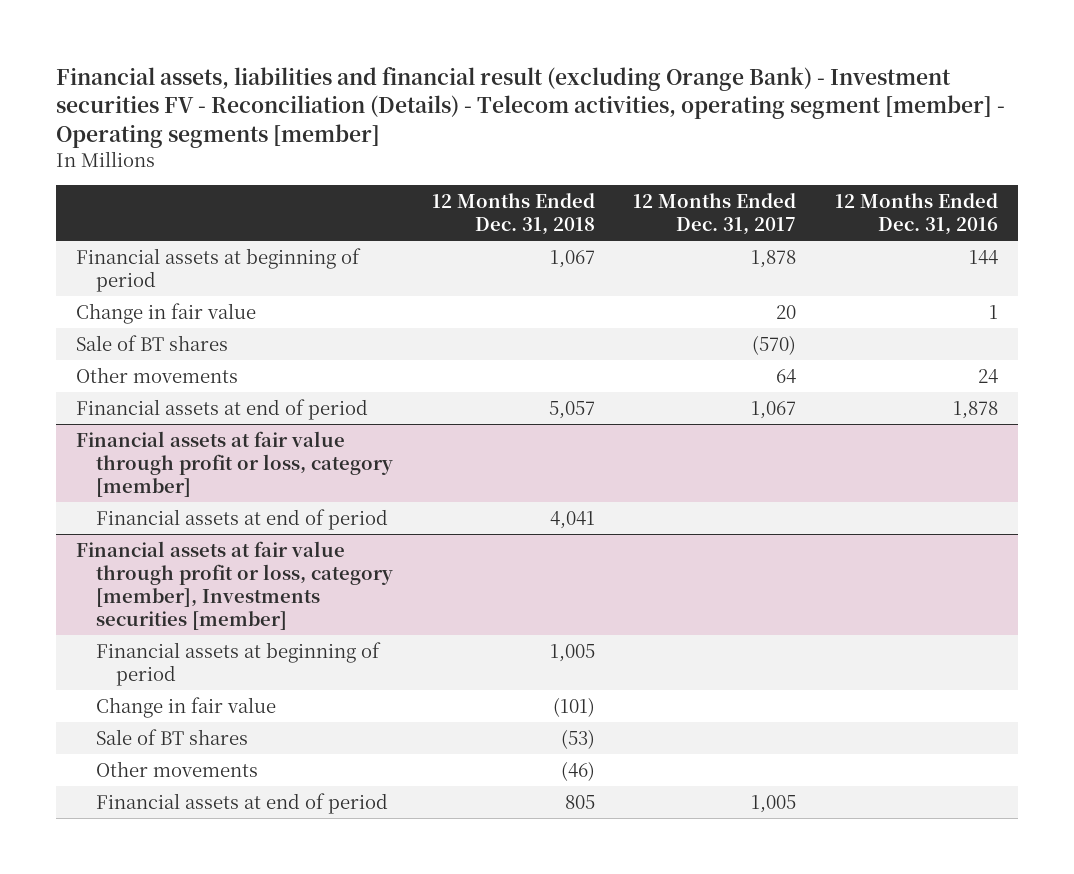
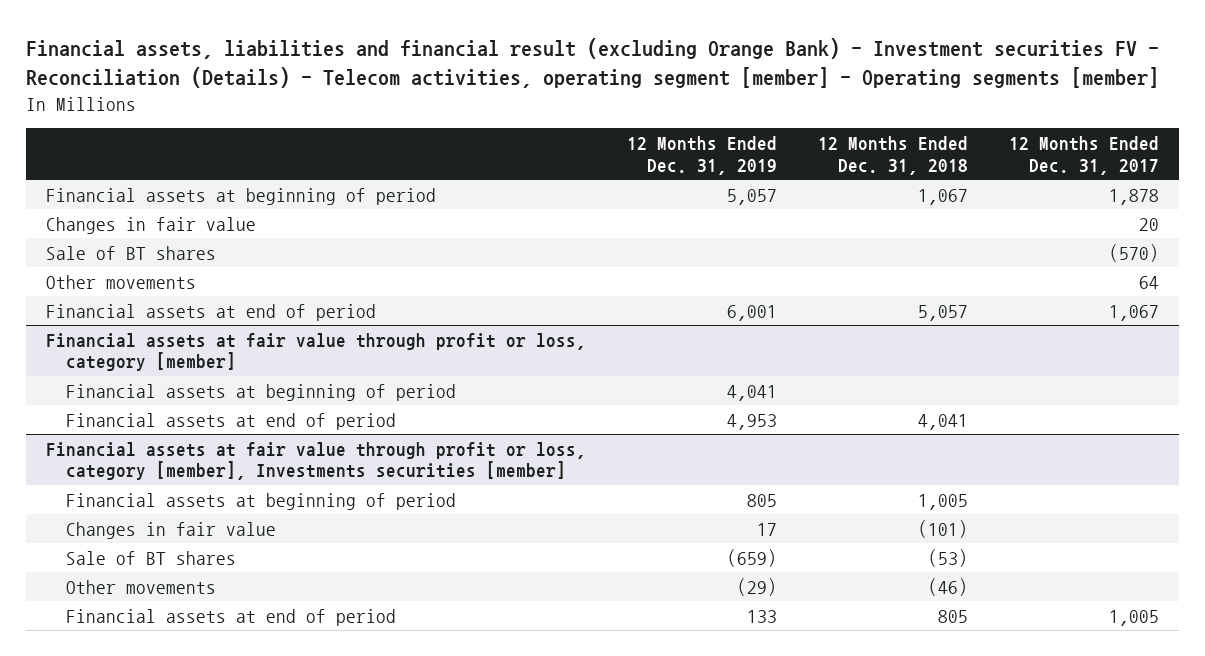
- | 12 Months Ended Dec. 31, 2018 | 12 Months Ended Dec. 31, 2017 | 12 Months Ended Dec. 31, 2016
+ | 12 Months Ended Dec. 31, 2019 | 12 Months Ended Dec. 31, 2018 | 12 Months Ended Dec. 31, 2017
- Change in fair value | | 20 | 1
+ Changes in fair value | | | 20
@ Financial assets at fair value through profit or loss, category [member]
+ Financial assets at beginning of period | 4,041 | |
@ Financial assets at fair value through profit or loss, category [member], Investments securities [member]
- Change in fair value | (101) | |
+ Changes in fair value | 17 | (101) |

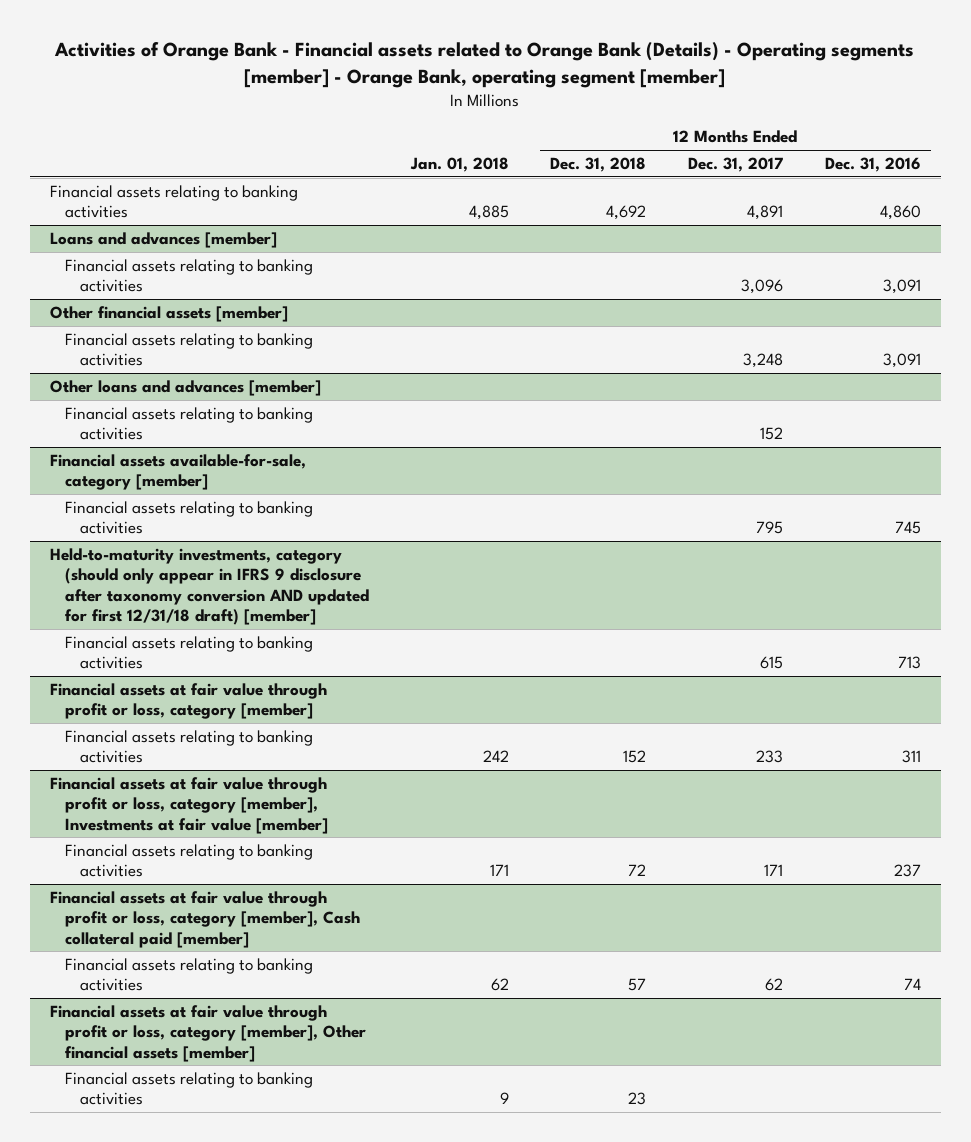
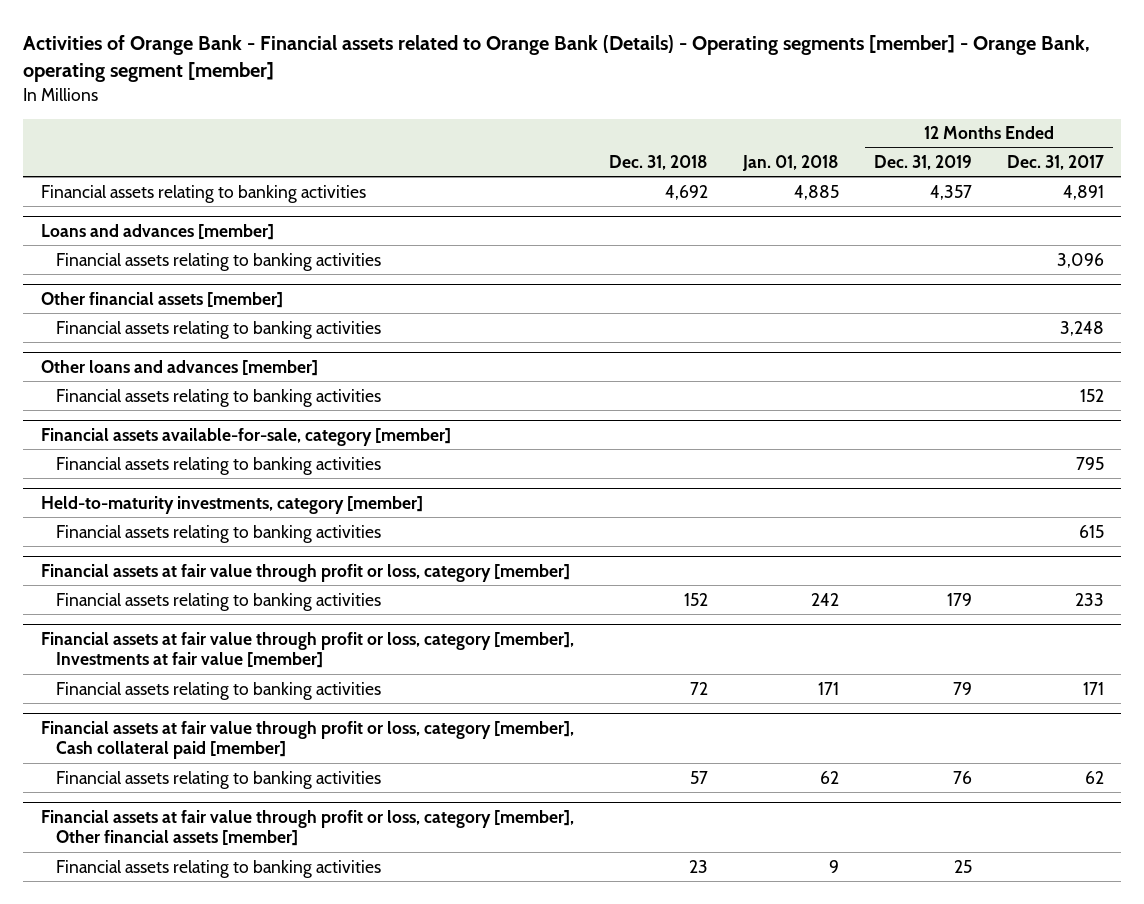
- | Jan. 01, 2018 | 12 Months Ended Dec. 31, 2018 | 12 Months Ended Dec. 31, 2017 | 12 Months Ended Dec. 31, 2016
+ | Dec. 31, 2018 | Jan. 01, 2018 | 12 Months Ended Dec. 31, 2019 | 12 Months Ended Dec. 31, 2017
- Held-to-maturity investments, category (should only appear in IFRS 9 disclosure after taxonomy conversion AND updated for first 12/31/18 draft) [member]
+ Held-to-maturity investments, category [member]

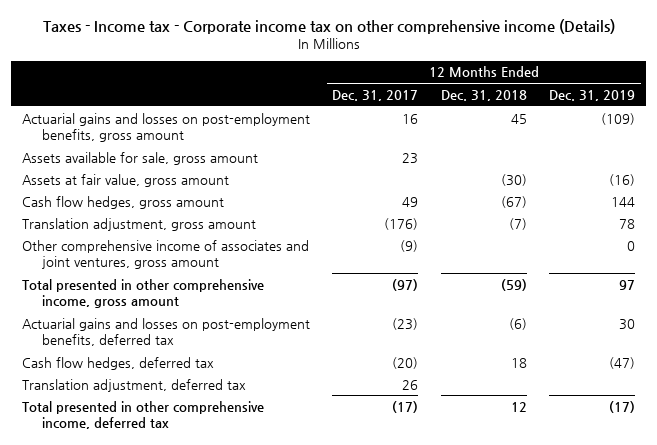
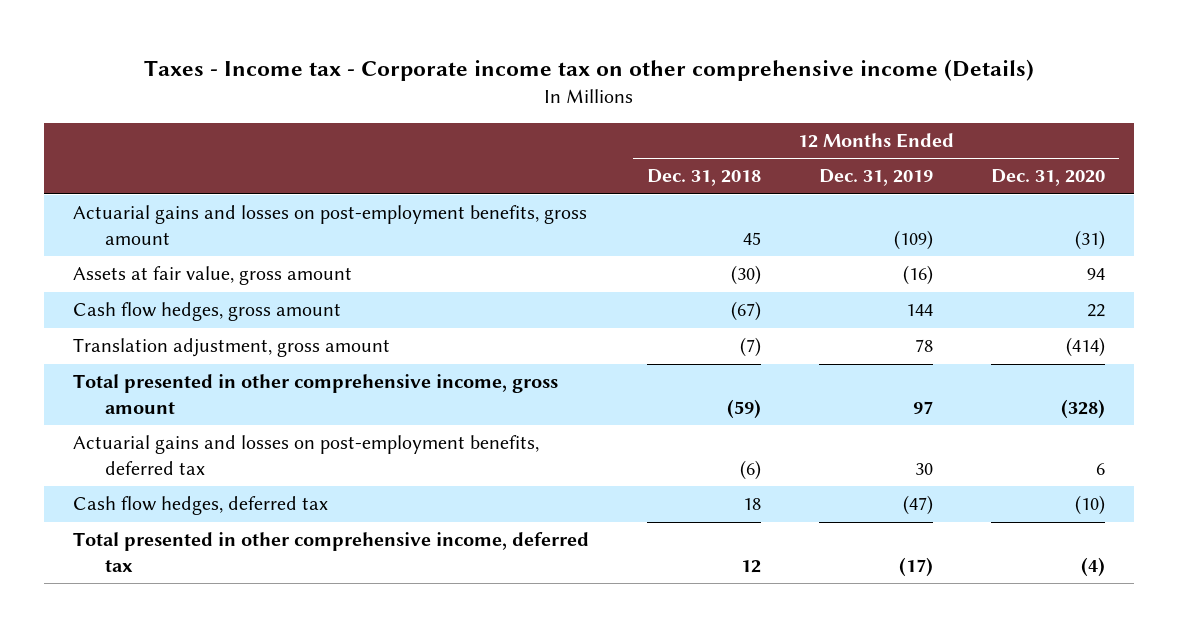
- | 12 Months Ended Dec. 31, 2017 | 12 Months Ended Dec. 31, 2018 | 12 Months Ended Dec. 31, 2019
+ | 12 Months Ended Dec. 31, 2018 | 12 Months Ended Dec. 31, 2019 | 12 Months Ended Dec. 31, 2020
- Assets available for sale, gross amount | 23 | |
- Other comprehensive income of associates and joint ventures, gross amount | (9) | | 0
- Translation adjustment, deferred tax | 26 | |

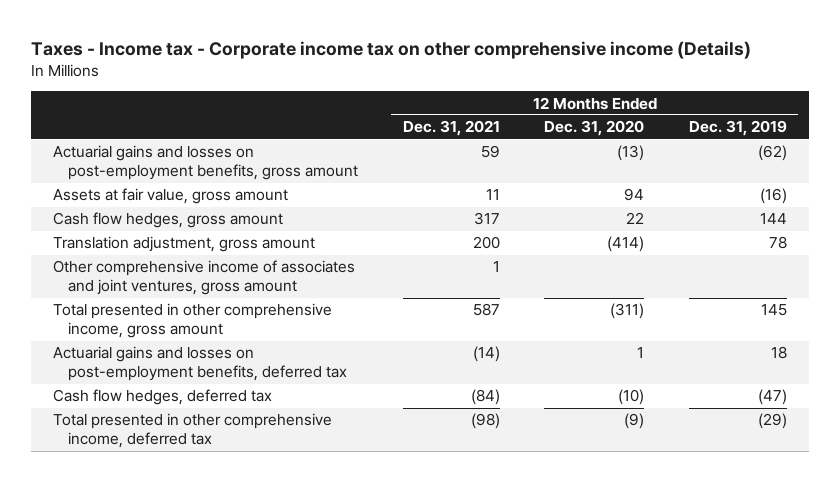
- | 12 Months Ended Dec. 31, 2018 | 12 Months Ended Dec. 31, 2019 | 12 Months Ended Dec. 31, 2020
+ | 12 Months Ended Dec. 31, 2021 | 12 Months Ended Dec. 31, 2020 | 12 Months Ended Dec. 31, 2019
- Actuarial gains and losses on post-employment benefits, gross amount | 45 | (109) | (31)
+ Actuarial gains and losses on post-employment benefits, gross amount | 59 | (13) | (62)
- Total presented in other comprehensive income, gross amount | (59) | 97 | (328)
- Actuarial gains and losses on post-employment benefits, deferred tax | (6) | 30 | 6
+ Other comprehensive income of associates and joint ventures, gross amount | 1 | |
+ Total presented in other comprehensive income, gross amount | 587 | (311) | 145
+ Actuarial gains and losses on post-employment benefits, deferred tax | (14) | 1 | 18
- Total presented in other comprehensive income, deferred tax | 12 | (17) | (4)
+ Total presented in other comprehensive income, deferred tax | (98) | (9) | (29)

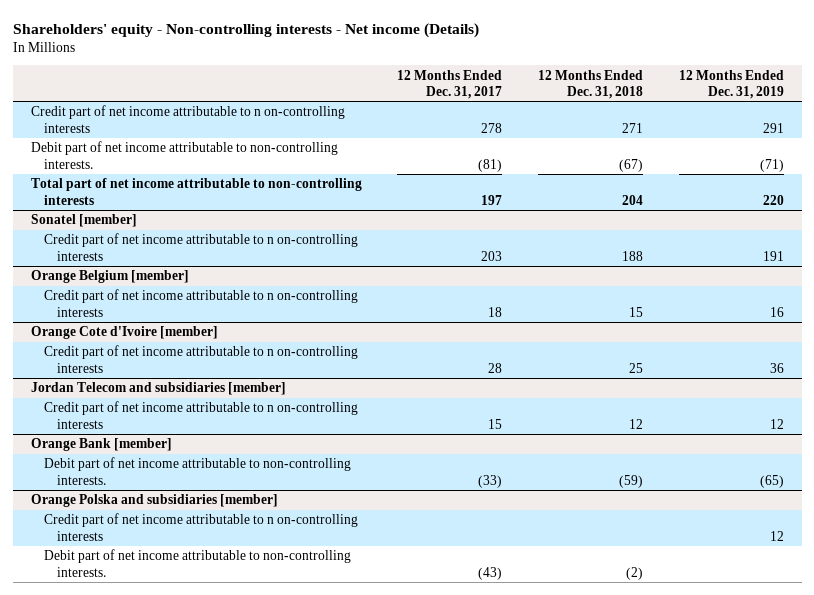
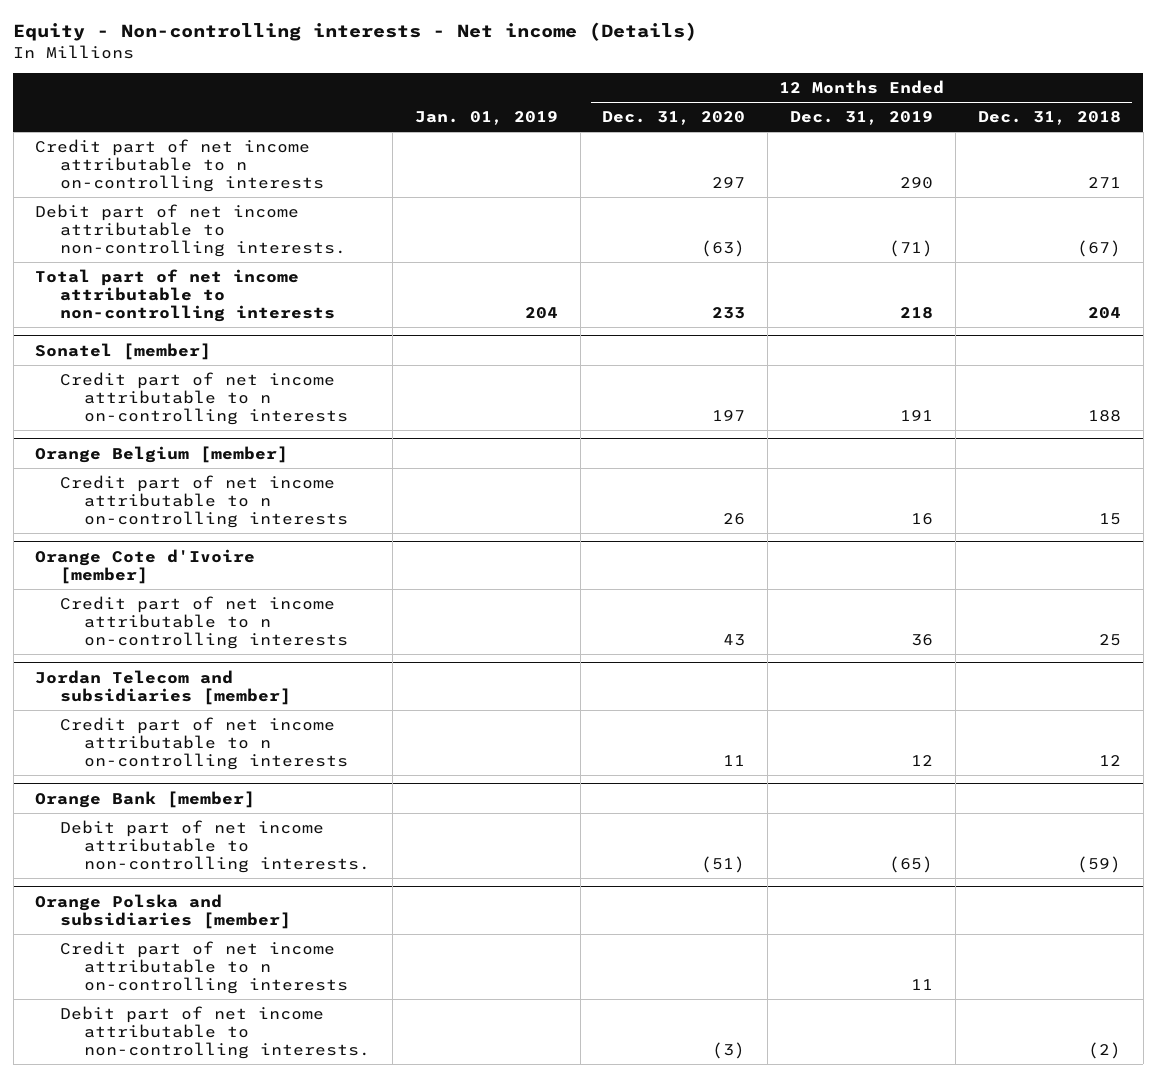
- Shareholders' equity - Non-controlling interests - Net income (Details)
+ Equity - Non-controlling interests - Net income (Details)
- | 12 Months Ended Dec. 31, 2017 | 12 Months Ended Dec. 31, 2018 | 12 Months Ended Dec. 31, 2019
+ | Jan. 01, 2019 | 12 Months Ended Dec. 31, 2020 | 12 Months Ended Dec. 31, 2019 | 12 Months Ended Dec. 31, 2018
- Credit part of net income attributable to n on-controlling interests | 278 | 271 | 291
+ Credit part of net income attributable to n on-controlling interests | | 297 | 290 | 271
- Total part of net income attributable to non-controlling interests | 197 | 204 | 220
+ Total part of net income attributable to non-controlling interests | 204 | 233 | 218 | 204
@ Orange Polska and subsidiaries [member]
- Credit part of net income attributable to n on-controlling interests | | | 12
+ Credit part of net income attributable to n on-controlling interests | | | 11 |

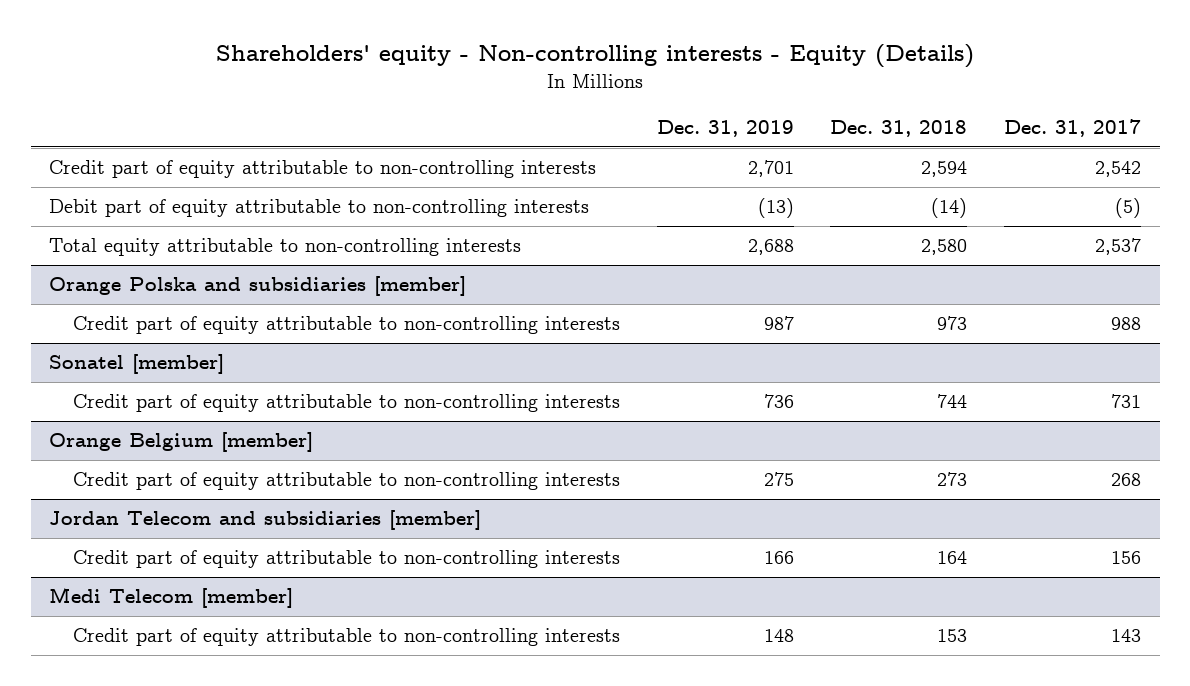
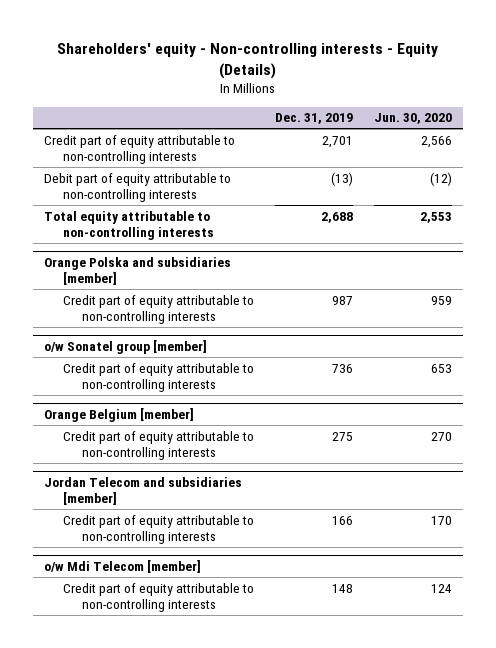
- | Dec. 31, 2019 | Dec. 31, 2018 | Dec. 31, 2017
+ | Dec. 31, 2019 | Jun. 30, 2020
- Sonatel [member]
+ o/w Sonatel group [member]
- Medi Telecom [member]
+ o/w Mdi Telecom [member]

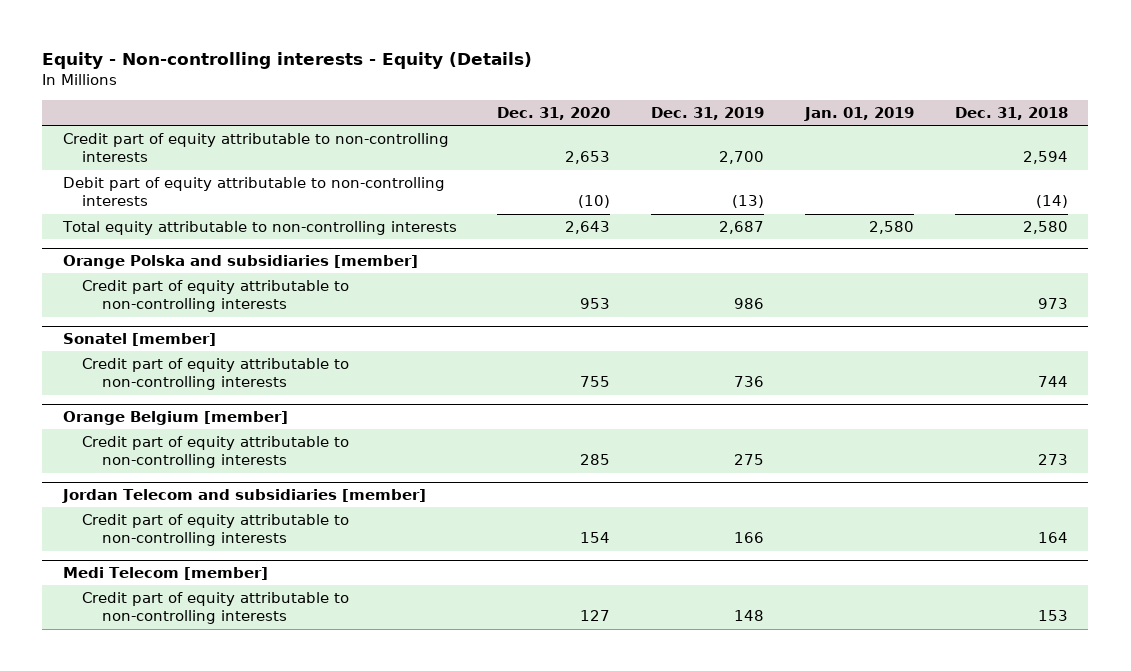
- Shareholders' equity - Non-controlling interests - Equity (Details)
+ Equity - Non-controlling interests - Equity (Details)
- | Dec. 31, 2019 | Jun. 30, 2020
+ | Dec. 31, 2020 | Dec. 31, 2019 | Jan. 01, 2019 | Dec. 31, 2018
- Credit part of equity attributable to non-controlling interests | 2,701 | 2,566
+ Credit part of equity attributable to non-controlling interests | 2,653 | 2,700 | | 2,594
- Total equity attributable to non-controlling interests | 2,688 | 2,553
+ Total equity attributable to non-controlling interests | 2,643 | 2,687 | 2,580 | 2,580
@ Orange Polska and subsidiaries [member]
- Credit part of equity attributable to non-controlling interests | 987 | 959
- o/w Sonatel group [member]
@ Orange Polska and subsidiaries [member]
+ Credit part of equity attributable to non-controlling interests | 953 | 986 | | 973
+ Sonatel [member]
- o/w Mdi Telecom [member]
+ Medi Telecom [member]

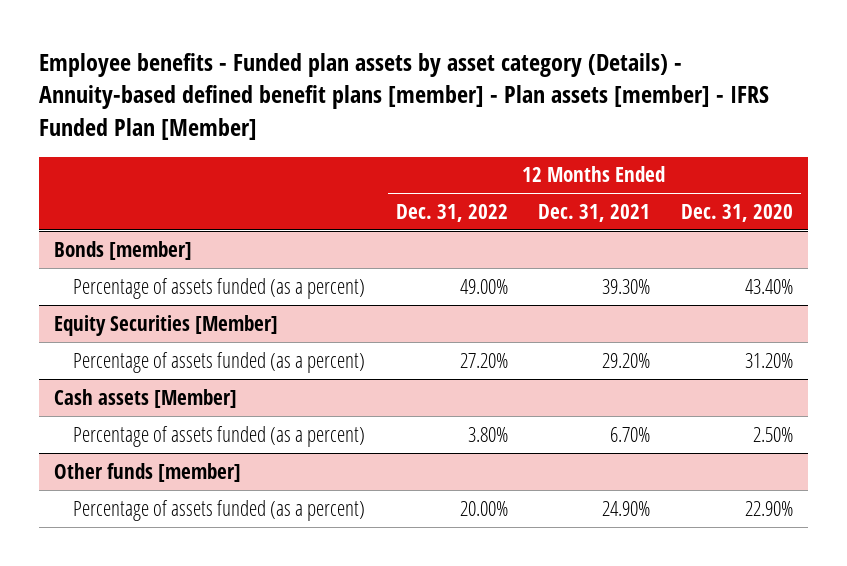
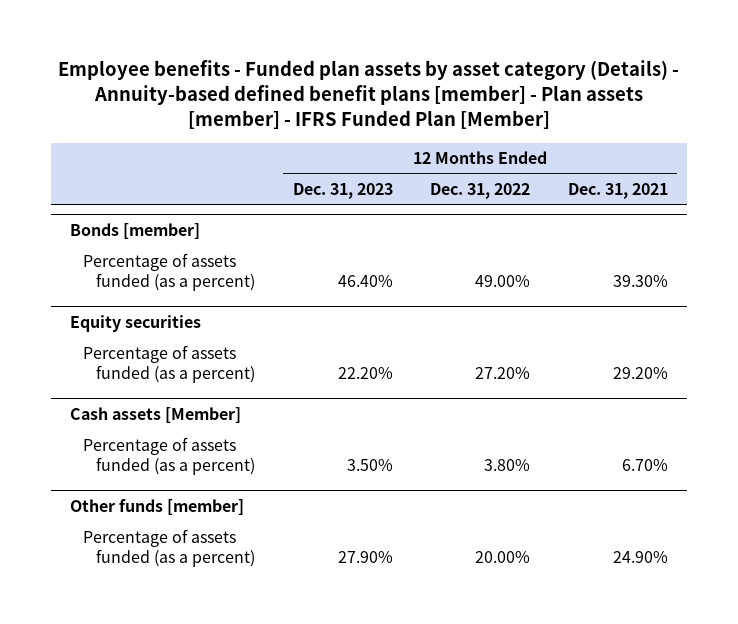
- | 12 Months Ended Dec. 31, 2022 | 12 Months Ended Dec. 31, 2021 | 12 Months Ended Dec. 31, 2020
+ | 12 Months Ended Dec. 31, 2023 | 12 Months Ended Dec. 31, 2022 | 12 Months Ended Dec. 31, 2021
- Equity Securities [Member]
+ Equity securities

